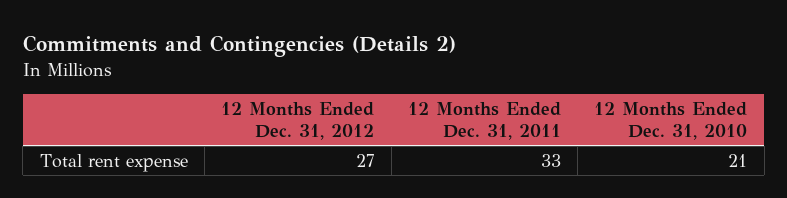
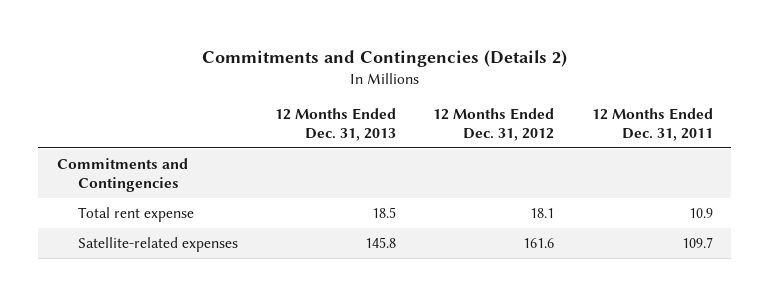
- | 12 Months Ended Dec. 31, 2012 | 12 Months Ended Dec. 31, 2011 | 12 Months Ended Dec. 31, 2010
+ | 12 Months Ended Dec. 31, 2013 | 12 Months Ended Dec. 31, 2012 | 12 Months Ended Dec. 31, 2011
- Total rent expense | 27 | 33 | 21
+ Commitments and Contingencies
+ Total rent expense | 18.5 | 18.1 | 10.9
+ Satellite-related expenses | 145.8 | 161.6 | 109.7

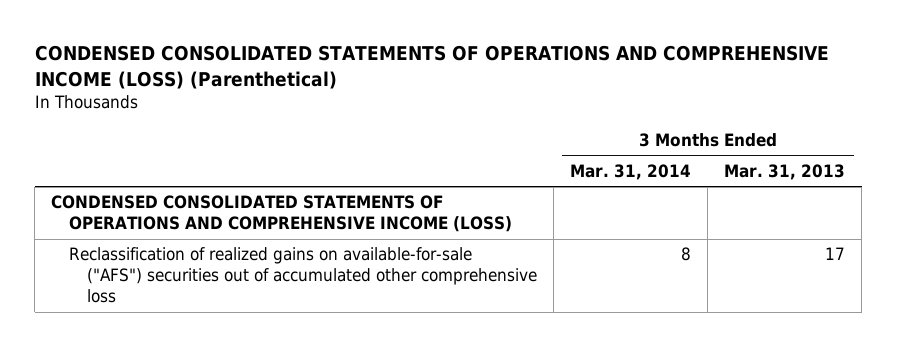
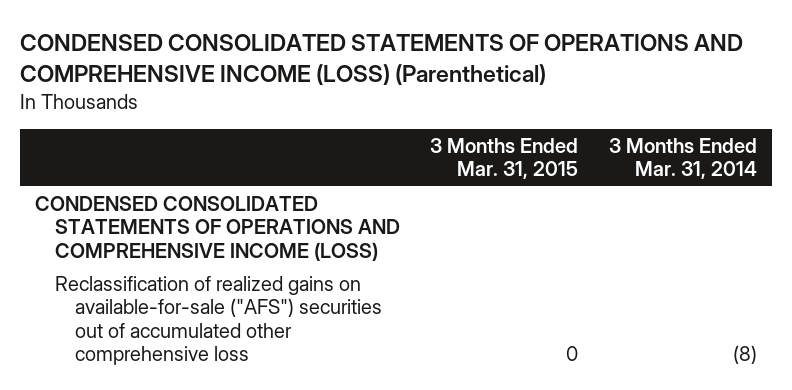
- | 3 Months Ended Mar. 31, 2014 | 3 Months Ended Mar. 31, 2013
+ | 3 Months Ended Mar. 31, 2015 | 3 Months Ended Mar. 31, 2014
- Reclassification of realized gains on available-for-sale ("AFS") securities out of accumulated other comprehensive loss | 8 | 17
+ Reclassification of realized gains on available-for-sale ("AFS") securities out of accumulated other comprehensive loss | 0 | (8)

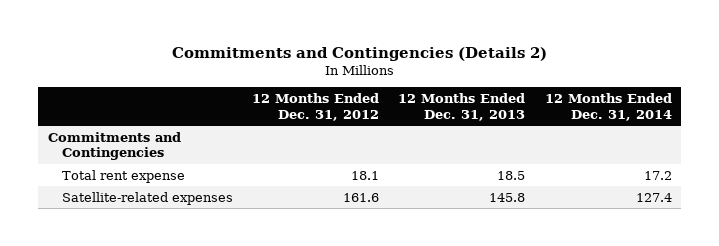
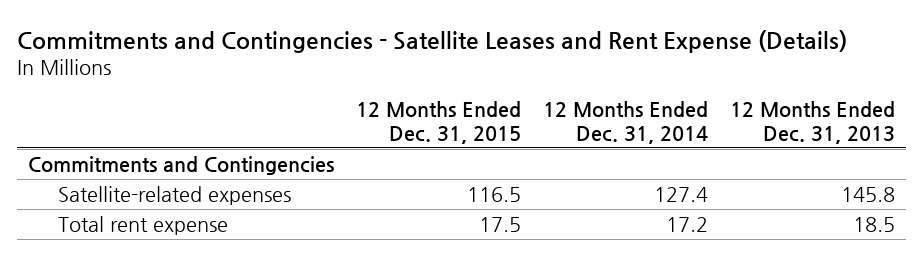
- Commitments and Contingencies (Details 2)
+ Commitments and Contingencies - Satellite Leases and Rent Expense (Details)
- | 12 Months Ended Dec. 31, 2012 | 12 Months Ended Dec. 31, 2013 | 12 Months Ended Dec. 31, 2014
+ | 12 Months Ended Dec. 31, 2015 | 12 Months Ended Dec. 31, 2014 | 12 Months Ended Dec. 31, 2013
moved down: Total rent expense | 17.5 | 17.2 | 18.5

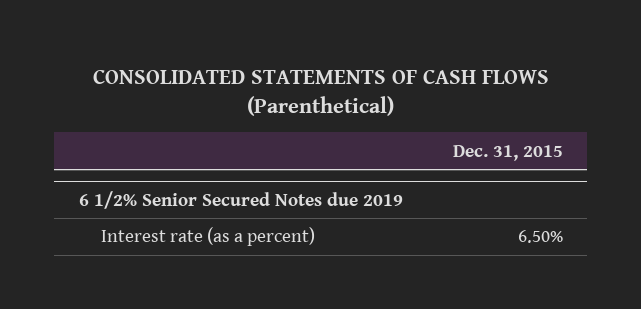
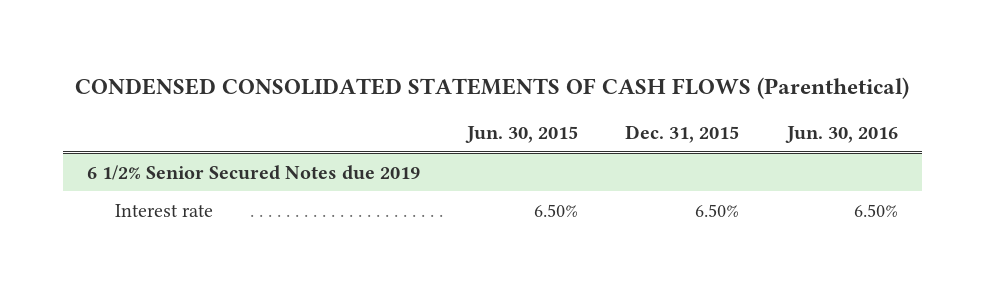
- CONSOLIDATED STATEMENTS OF CASH FLOWS (Parenthetical)
+ CONDENSED CONSOLIDATED STATEMENTS OF CASH FLOWS (Parenthetical)
- | Dec. 31, 2015
+ | Jun. 30, 2015 | Dec. 31, 2015 | Jun. 30, 2016
@ 6 1/2% Senior Secured Notes due 2019
- Interest rate (as a percent) | 6.50%
+ Interest rate | 6.50% | 6.50% | 6.50%

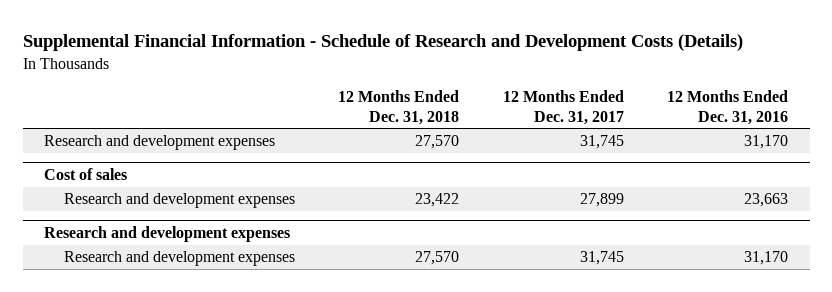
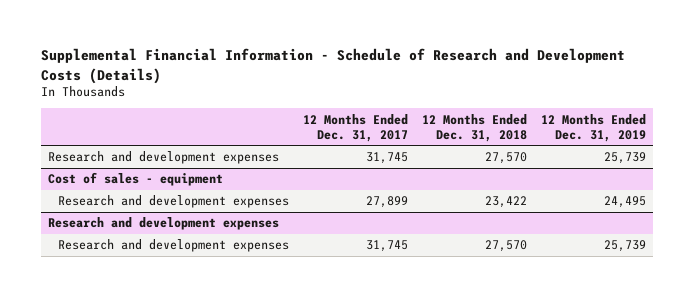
- | 12 Months Ended Dec. 31, 2018 | 12 Months Ended Dec. 31, 2017 | 12 Months Ended Dec. 31, 2016
+ | 12 Months Ended Dec. 31, 2017 | 12 Months Ended Dec. 31, 2018 | 12 Months Ended Dec. 31, 2019
- Cost of sales
+ Cost of sales - equipment

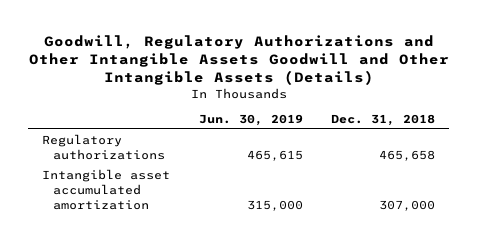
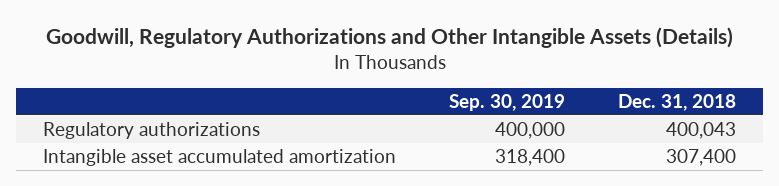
- Goodwill, Regulatory Authorizations and Other Intangible Assets Goodwill and Other Intangible Assets (Details)
+ Goodwill, Regulatory Authorizations and Other Intangible Assets (Details)
- | Jun. 30, 2019 | Dec. 31, 2018
+ | Sep. 30, 2019 | Dec. 31, 2018
- Regulatory authorizations | 465,615 | 465,658
- Intangible asset accumulated amortization | 315,000 | 307,000
+ Regulatory authorizations | 400,000 | 400,043
+ Intangible asset accumulated amortization | 318,400 | 307,400

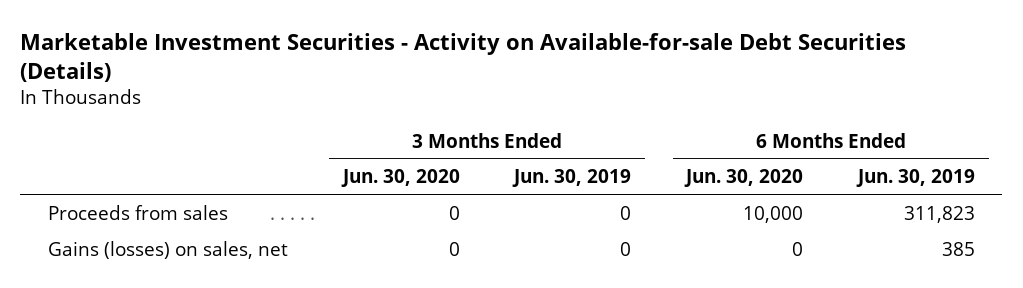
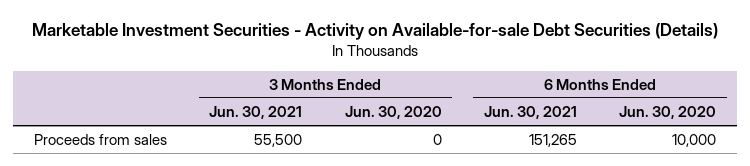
- | 3 Months Ended Jun. 30, 2020 | 3 Months Ended Jun. 30, 2019 | 6 Months Ended Jun. 30, 2020 | 6 Months Ended Jun. 30, 2019
+ | 3 Months Ended Jun. 30, 2021 | 3 Months Ended Jun. 30, 2020 | 6 Months Ended Jun. 30, 2021 | 6 Months Ended Jun. 30, 2020
- Gains (losses) on sales, net | 0 | 0 | 0 | 385

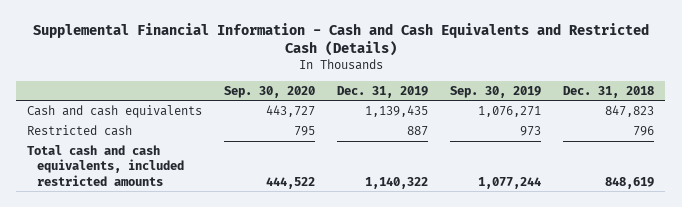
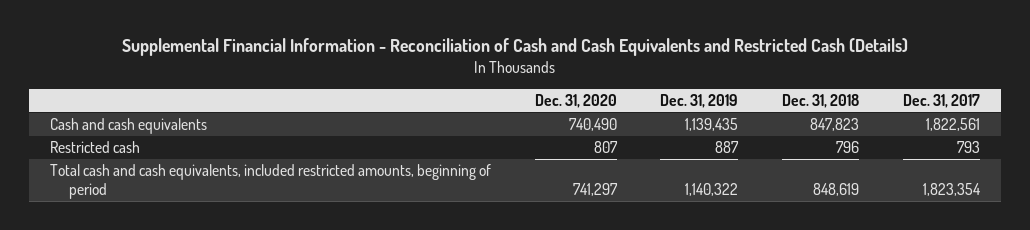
- Supplemental Financial Information - Cash and Cash Equivalents and Restricted Cash (Details)
+ Supplemental Financial Information - Reconciliation of Cash and Cash Equivalents and Restricted Cash (Details)
- | Sep. 30, 2020 | Dec. 31, 2019 | Sep. 30, 2019 | Dec. 31, 2018
+ | Dec. 31, 2020 | Dec. 31, 2019 | Dec. 31, 2018 | Dec. 31, 2017
- Total cash and cash equivalents, included restricted amounts | 444,522 | 1,140,322 | 1,077,244 | 848,619
+ Total cash and cash equivalents, included restricted amounts, beginning of period | 741,297 | 1,140,322 | 848,619 | 1,823,354

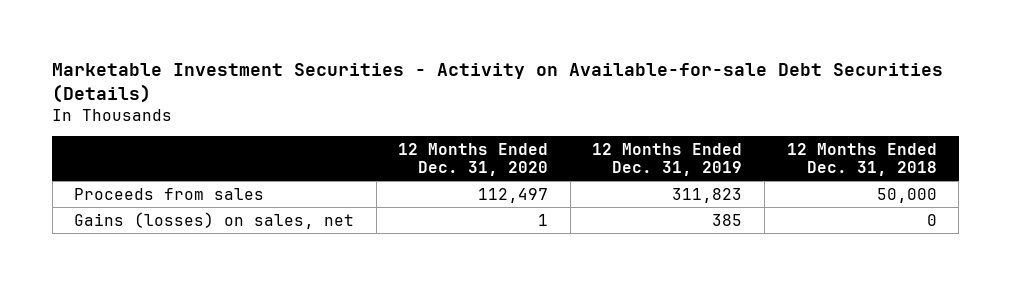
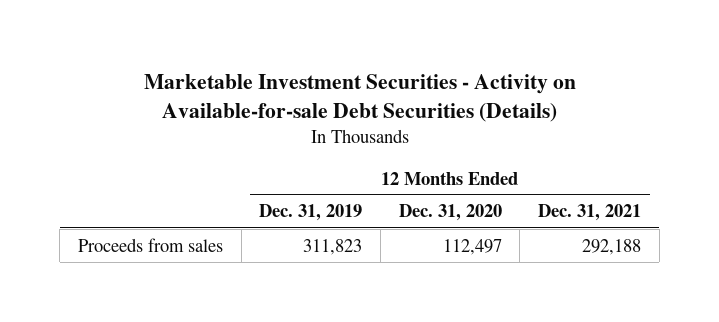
- | 12 Months Ended Dec. 31, 2020 | 12 Months Ended Dec. 31, 2019 | 12 Months Ended Dec. 31, 2018
+ | 12 Months Ended Dec. 31, 2019 | 12 Months Ended Dec. 31, 2020 | 12 Months Ended Dec. 31, 2021
- Gains (losses) on sales, net | 1 | 385 | 0

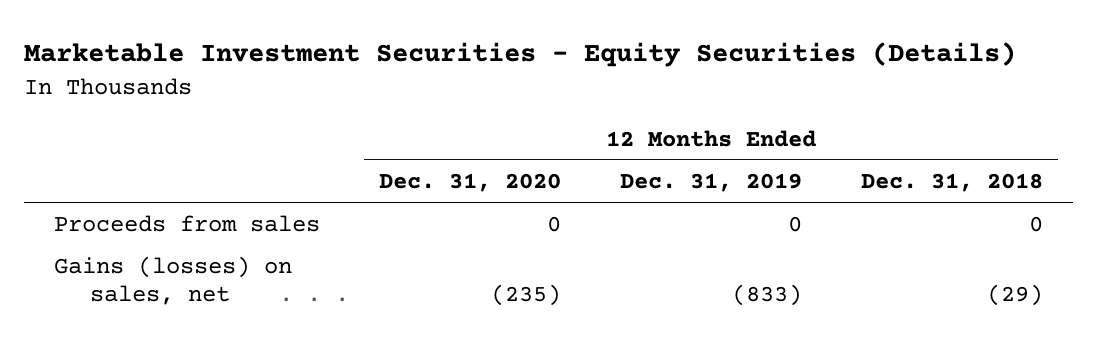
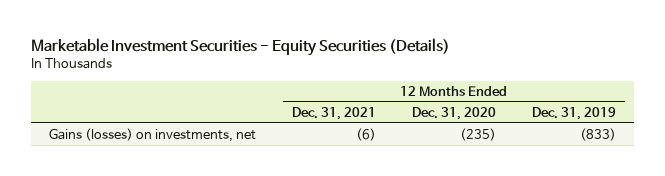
- | 12 Months Ended Dec. 31, 2020 | 12 Months Ended Dec. 31, 2019 | 12 Months Ended Dec. 31, 2018
+ | 12 Months Ended Dec. 31, 2021 | 12 Months Ended Dec. 31, 2020 | 12 Months Ended Dec. 31, 2019
- Proceeds from sales | 0 | 0 | 0
- Gains (losses) on sales, net | (235) | (833) | (29)
+ Gains (losses) on investments, net | (6) | (235) | (833)

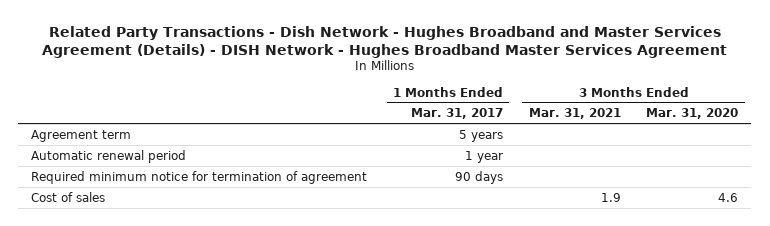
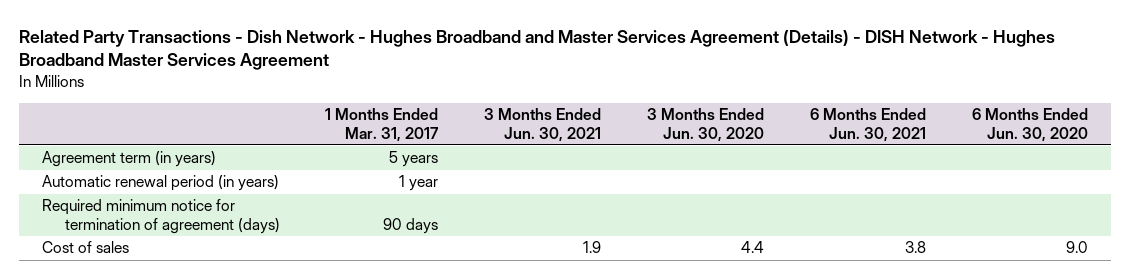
- | 1 Months Ended Mar. 31, 2017 | 3 Months Ended Mar. 31, 2021 | 3 Months Ended Mar. 31, 2020
+ | 1 Months Ended Mar. 31, 2017 | 3 Months Ended Jun. 30, 2021 | 3 Months Ended Jun. 30, 2020 | 6 Months Ended Jun. 30, 2021 | 6 Months Ended Jun. 30, 2020
- Agreement term | 5 years | |
- Automatic renewal period | 1 year | |
- Required minimum notice for termination of agreement | 90 days | |
+ Agreement term (in years) | 5 years | | | |
+ Automatic renewal period (in years) | 1 year | | | |
+ Required minimum notice for termination of agreement (days) | 90 days | | | |

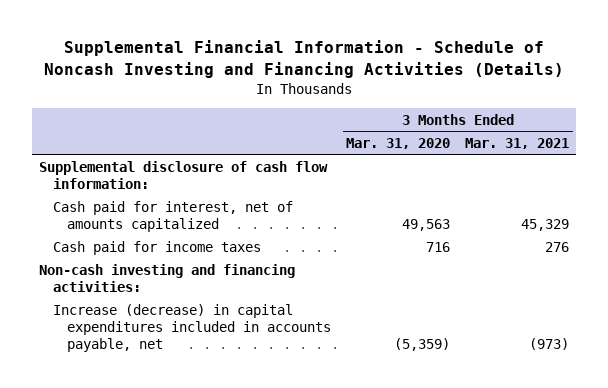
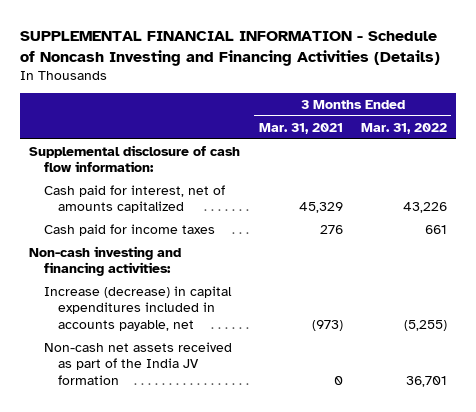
- Supplemental Financial Information - Schedule of Noncash Investing and Financing Activities (Details)
+ SUPPLEMENTAL FINANCIAL INFORMATION - Schedule of Noncash Investing and Financing Activities (Details)
- | 3 Months Ended Mar. 31, 2020 | 3 Months Ended Mar. 31, 2021
+ | 3 Months Ended Mar. 31, 2021 | 3 Months Ended Mar. 31, 2022
+ Non-cash net assets received as part of the India JV formation | 0 | 36,701

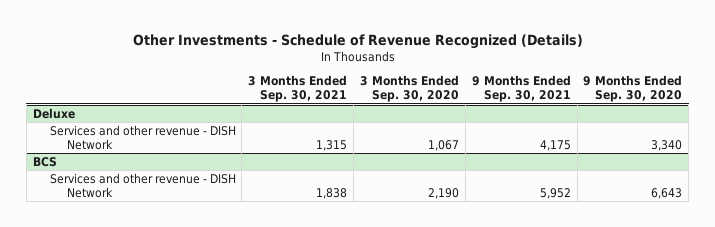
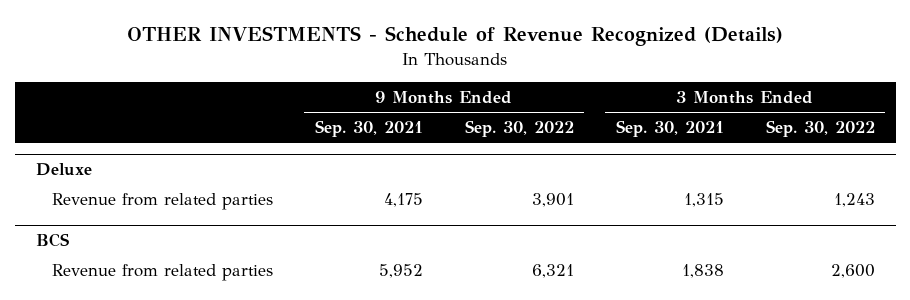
- Other Investments - Schedule of Revenue Recognized (Details)
+ OTHER INVESTMENTS - Schedule of Revenue Recognized (Details)
- | 3 Months Ended Sep. 30, 2021 | 3 Months Ended Sep. 30, 2020 | 9 Months Ended Sep. 30, 2021 | 9 Months Ended Sep. 30, 2020
+ | 9 Months Ended Sep. 30, 2021 | 9 Months Ended Sep. 30, 2022 | 3 Months Ended Sep. 30, 2021 | 3 Months Ended Sep. 30, 2022
@ Deluxe
- Services and other revenue - DISH Network | 1,315 | 1,067 | 4,175 | 3,340
+ Revenue from related parties | 4,175 | 3,901 | 1,315 | 1,243
@ BCS
- Services and other revenue - DISH Network | 1,838 | 2,190 | 5,952 | 6,643
+ Revenue from related parties | 5,952 | 6,321 | 1,838 | 2,600

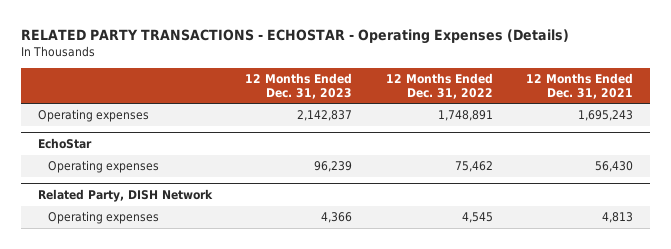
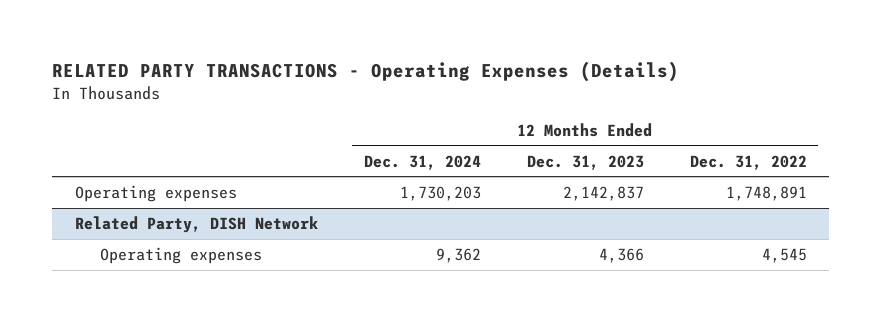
- RELATED PARTY TRANSACTIONS - ECHOSTAR - Operating Expenses (Details)
+ RELATED PARTY TRANSACTIONS - Operating Expenses (Details)
- | 12 Months Ended Dec. 31, 2023 | 12 Months Ended Dec. 31, 2022 | 12 Months Ended Dec. 31, 2021
+ | 12 Months Ended Dec. 31, 2024 | 12 Months Ended Dec. 31, 2023 | 12 Months Ended Dec. 31, 2022
- EchoStar
- Operating expenses | 96,239 | 75,462 | 56,430

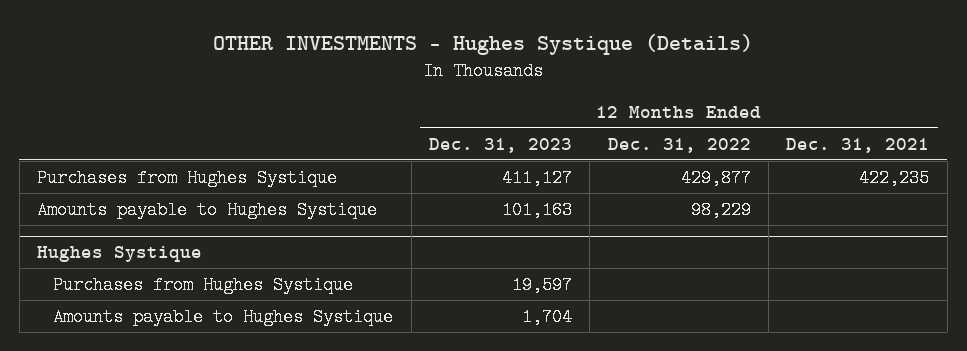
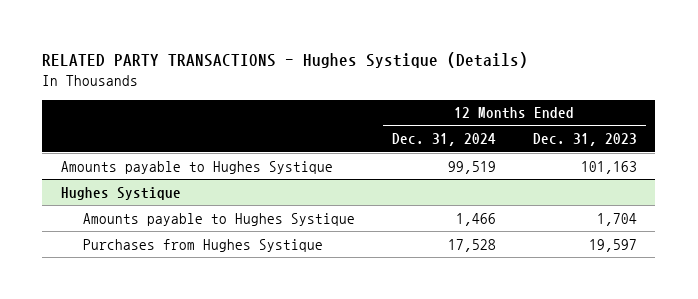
- OTHER INVESTMENTS - Hughes Systique (Details)
+ RELATED PARTY TRANSACTIONS - Hughes Systique (Details)
- | 12 Months Ended Dec. 31, 2023 | 12 Months Ended Dec. 31, 2022 | 12 Months Ended Dec. 31, 2021
+ | 12 Months Ended Dec. 31, 2024 | 12 Months Ended Dec. 31, 2023
- Purchases from Hughes Systique | 411,127 | 429,877 | 422,235
@ Hughes Systique
moved down: Purchases from Hughes Systique | 17,528 | 19,597

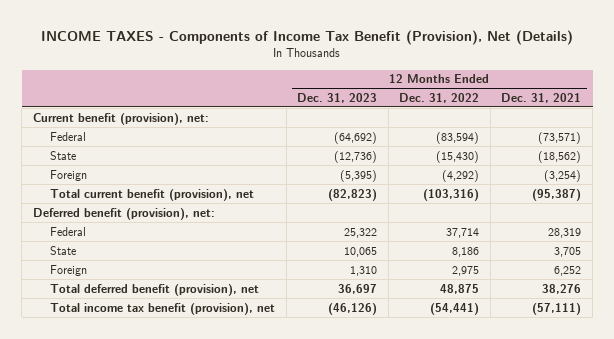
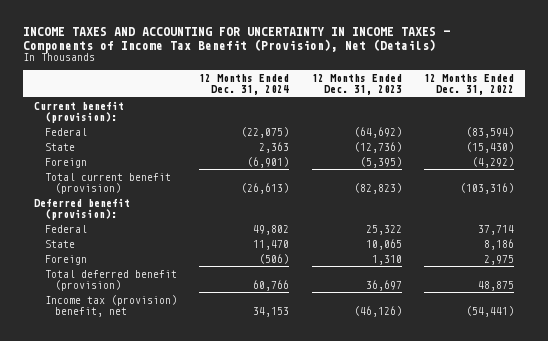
- INCOME TAXES - Components of Income Tax Benefit (Provision), Net (Details)
+ INCOME TAXES AND ACCOUNTING FOR UNCERTAINTY IN INCOME TAXES - Components of Income Tax Benefit (Provision), Net (Details)
- | 12 Months Ended Dec. 31, 2023 | 12 Months Ended Dec. 31, 2022 | 12 Months Ended Dec. 31, 2021
+ | 12 Months Ended Dec. 31, 2024 | 12 Months Ended Dec. 31, 2023 | 12 Months Ended Dec. 31, 2022
- Current benefit (provision), net:
+ Current benefit (provision):
- Total current benefit (provision), net | (82,823) | (103,316) | (95,387)
- Deferred benefit (provision), net:
+ Total current benefit (provision) | (26,613) | (82,823) | (103,316)
+ Deferred benefit (provision):
- Total deferred benefit (provision), net | 36,697 | 48,875 | 38,276
- Total income tax benefit (provision), net | (46,126) | (54,441) | (57,111)
+ Total deferred benefit (provision) | 60,766 | 36,697 | 48,875
+ Income tax (provision) benefit, net | 34,153 | (46,126) | (54,441)

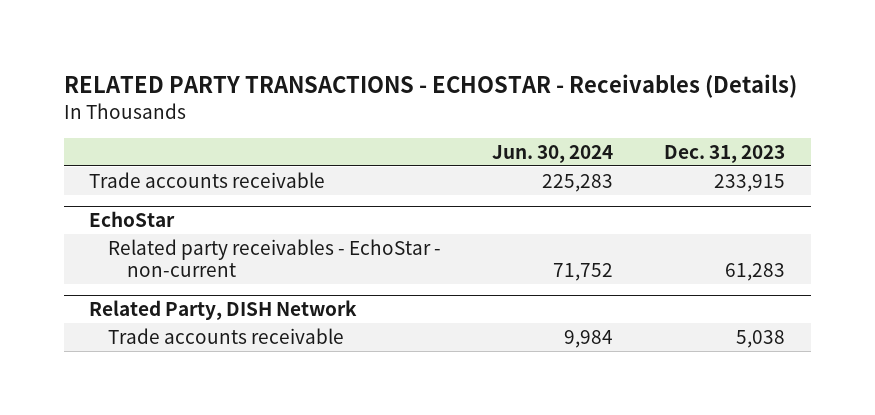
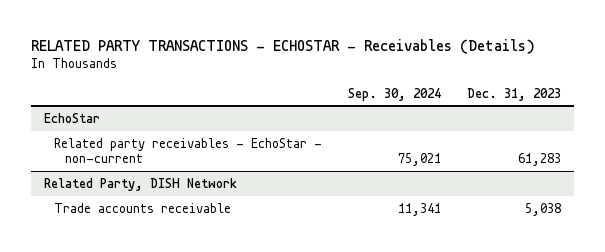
- | Jun. 30, 2024 | Dec. 31, 2023
+ | Sep. 30, 2024 | Dec. 31, 2023
- Trade accounts receivable | 225,283 | 233,915

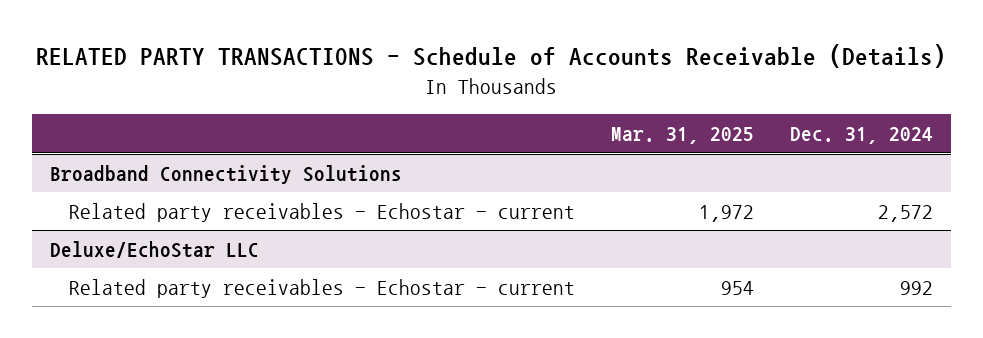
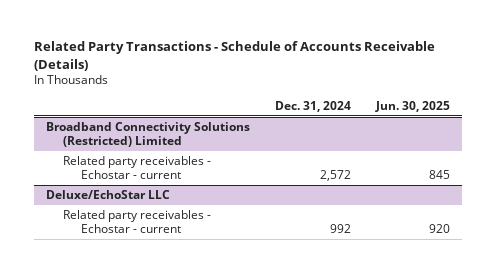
- RELATED PARTY TRANSACTIONS - Schedule of Accounts Receivable (Details)
+ Related Party Transactions - Schedule of Accounts Receivable (Details)
- | Mar. 31, 2025 | Dec. 31, 2024
+ | Dec. 31, 2024 | Jun. 30, 2025
- Broadband Connectivity Solutions
+ Broadband Connectivity Solutions (Restricted) Limited

